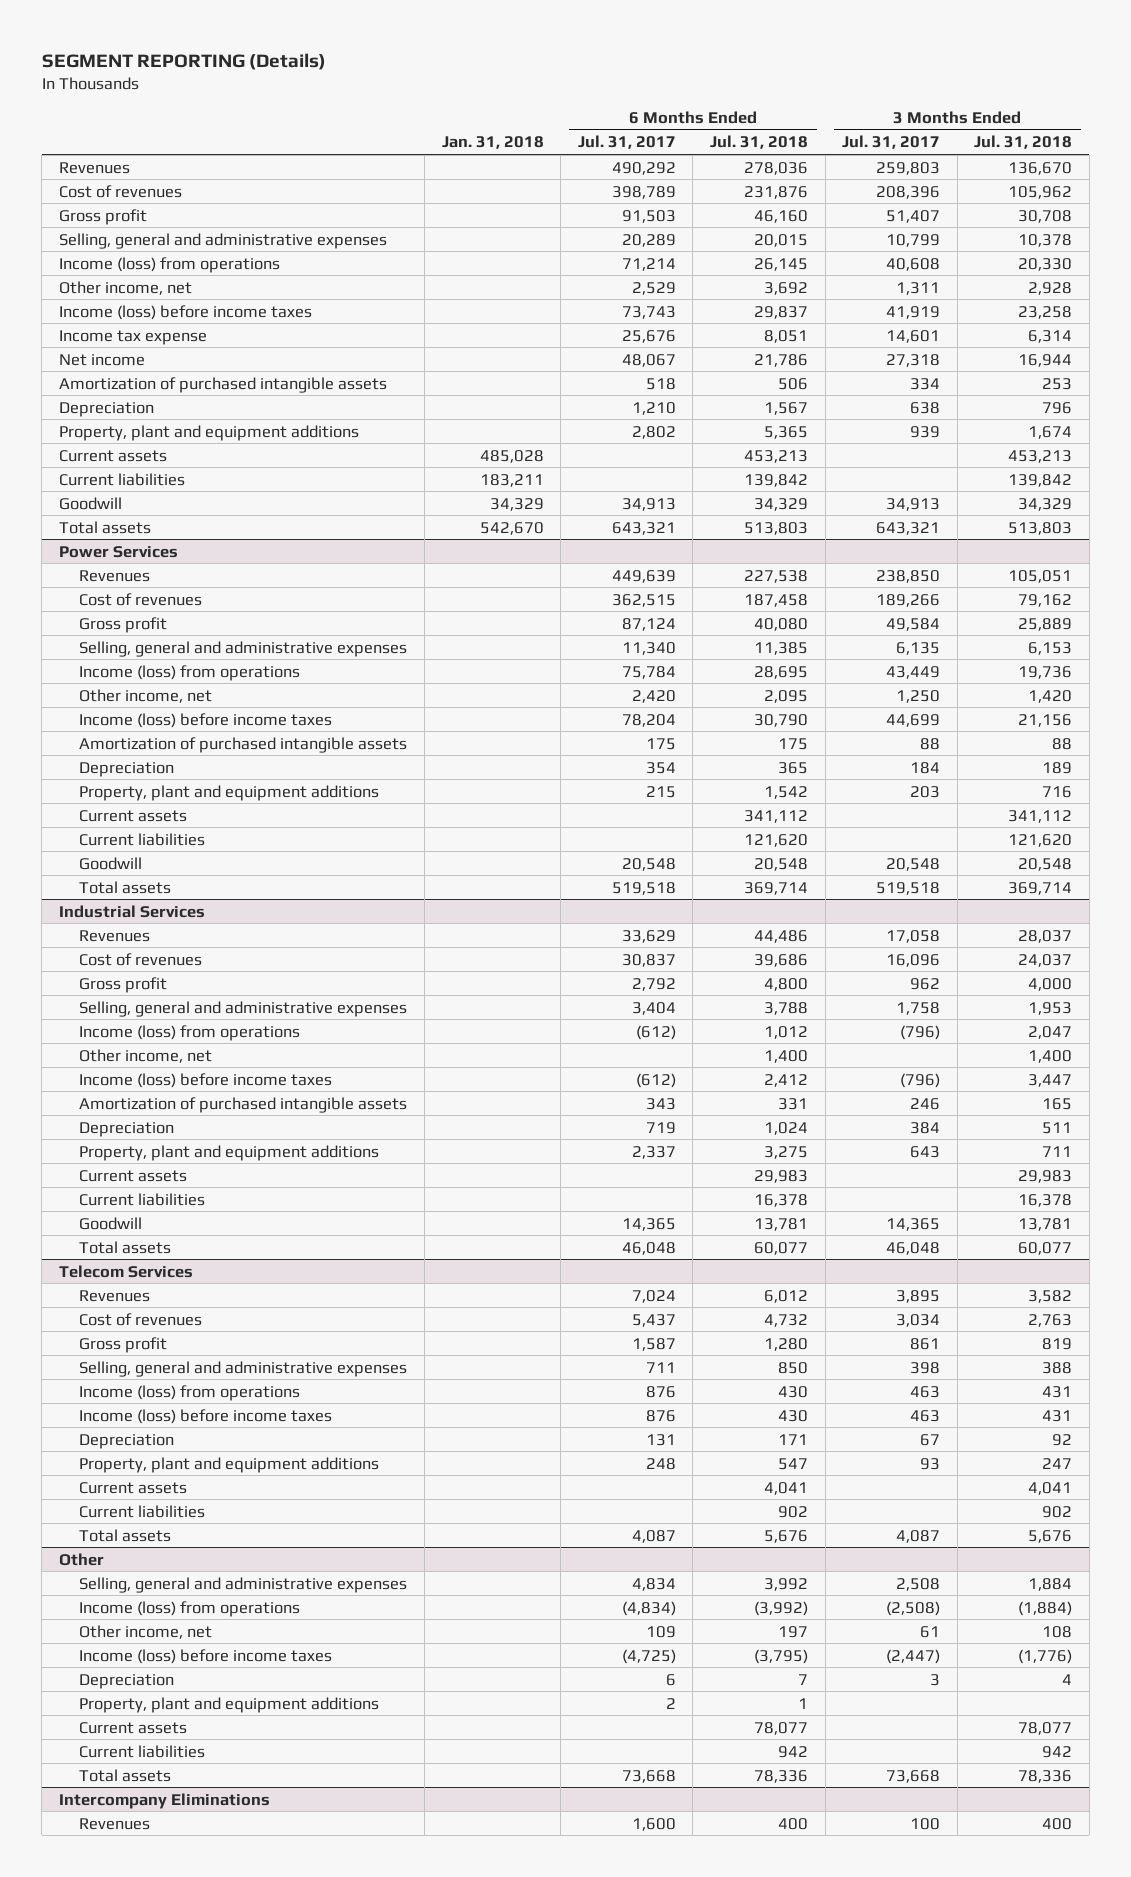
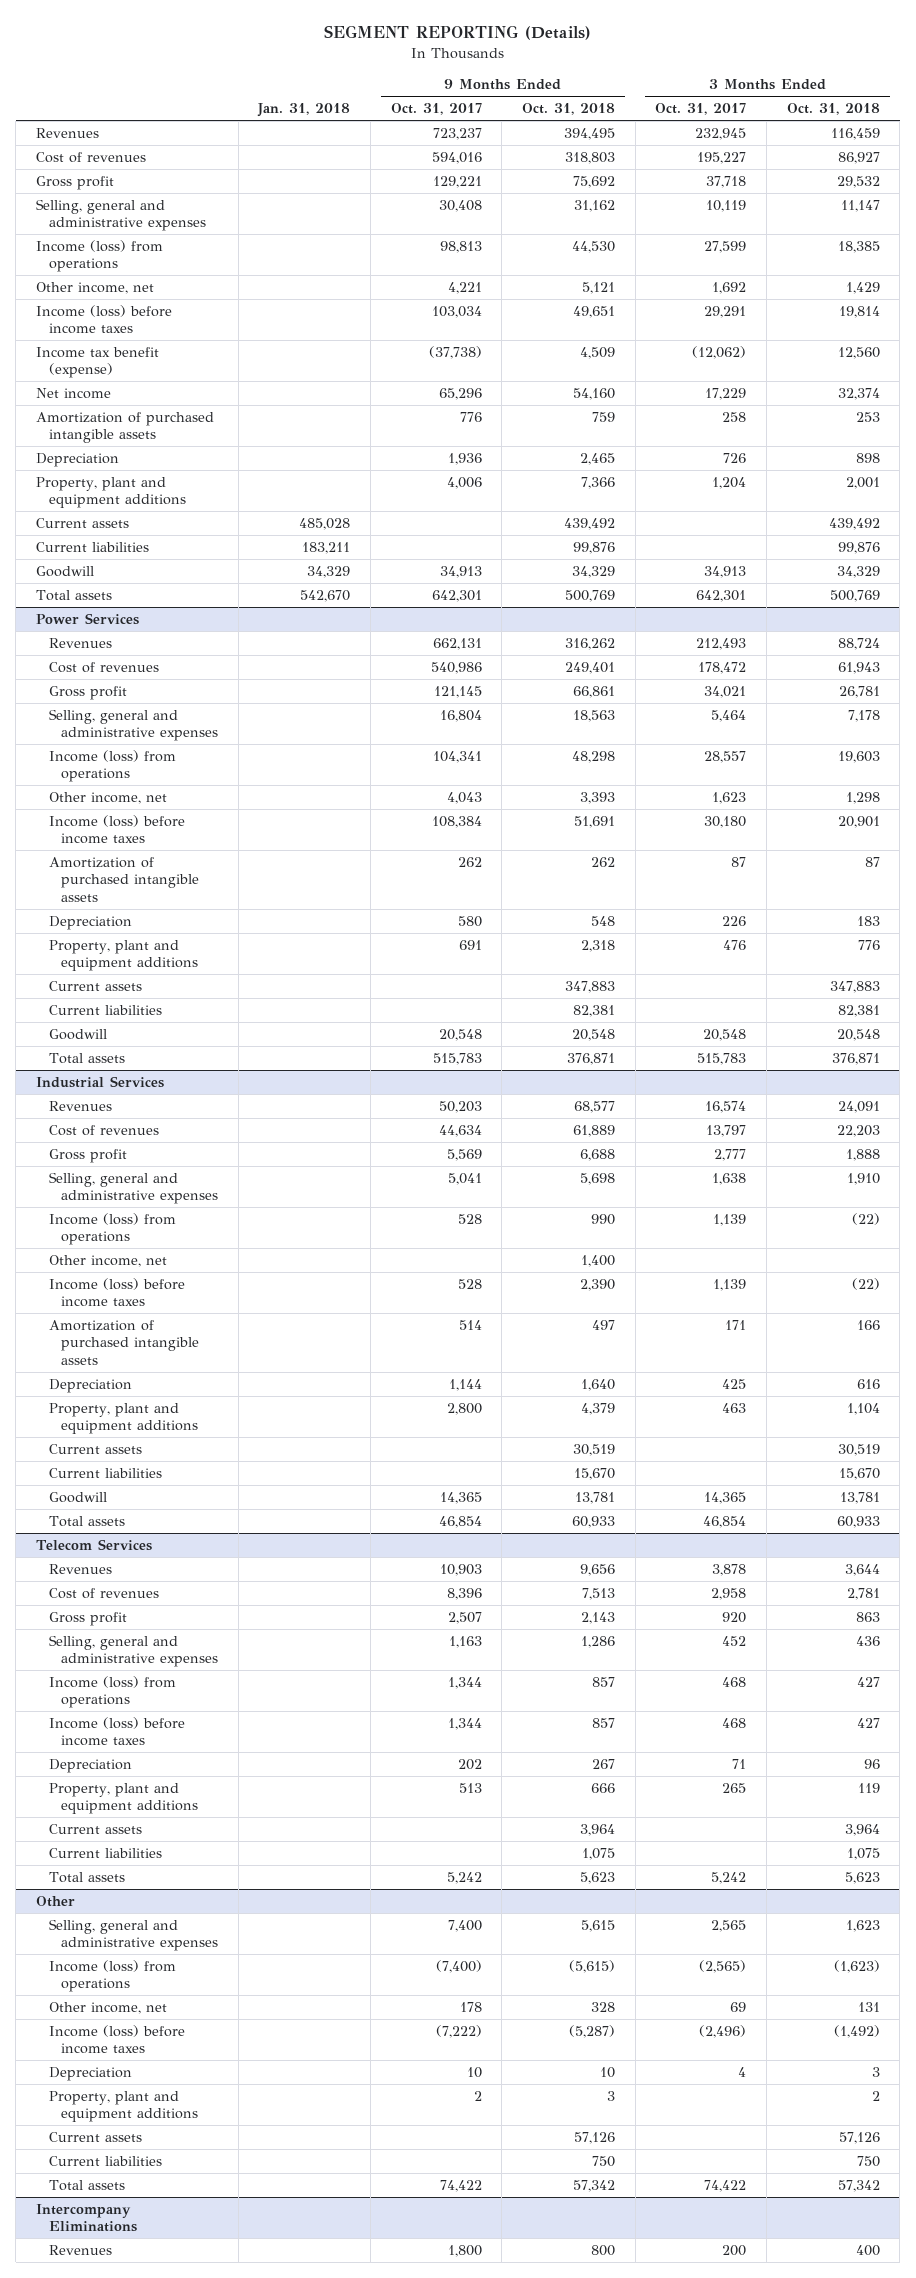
- | Jan. 31, 2018 | 6 Months Ended Jul. 31, 2017 | 6 Months Ended Jul. 31, 2018 | 3 Months Ended Jul. 31, 2017 | 3 Months Ended Jul. 31, 2018
+ | Jan. 31, 2018 | 9 Months Ended Oct. 31, 2017 | 9 Months Ended Oct. 31, 2018 | 3 Months Ended Oct. 31, 2017 | 3 Months Ended Oct. 31, 2018
- Income tax expense | | 25,676 | 8,051 | 14,601 | 6,314
+ Income tax benefit (expense) | | (37,738) | 4,509 | (12,062) | 12,560

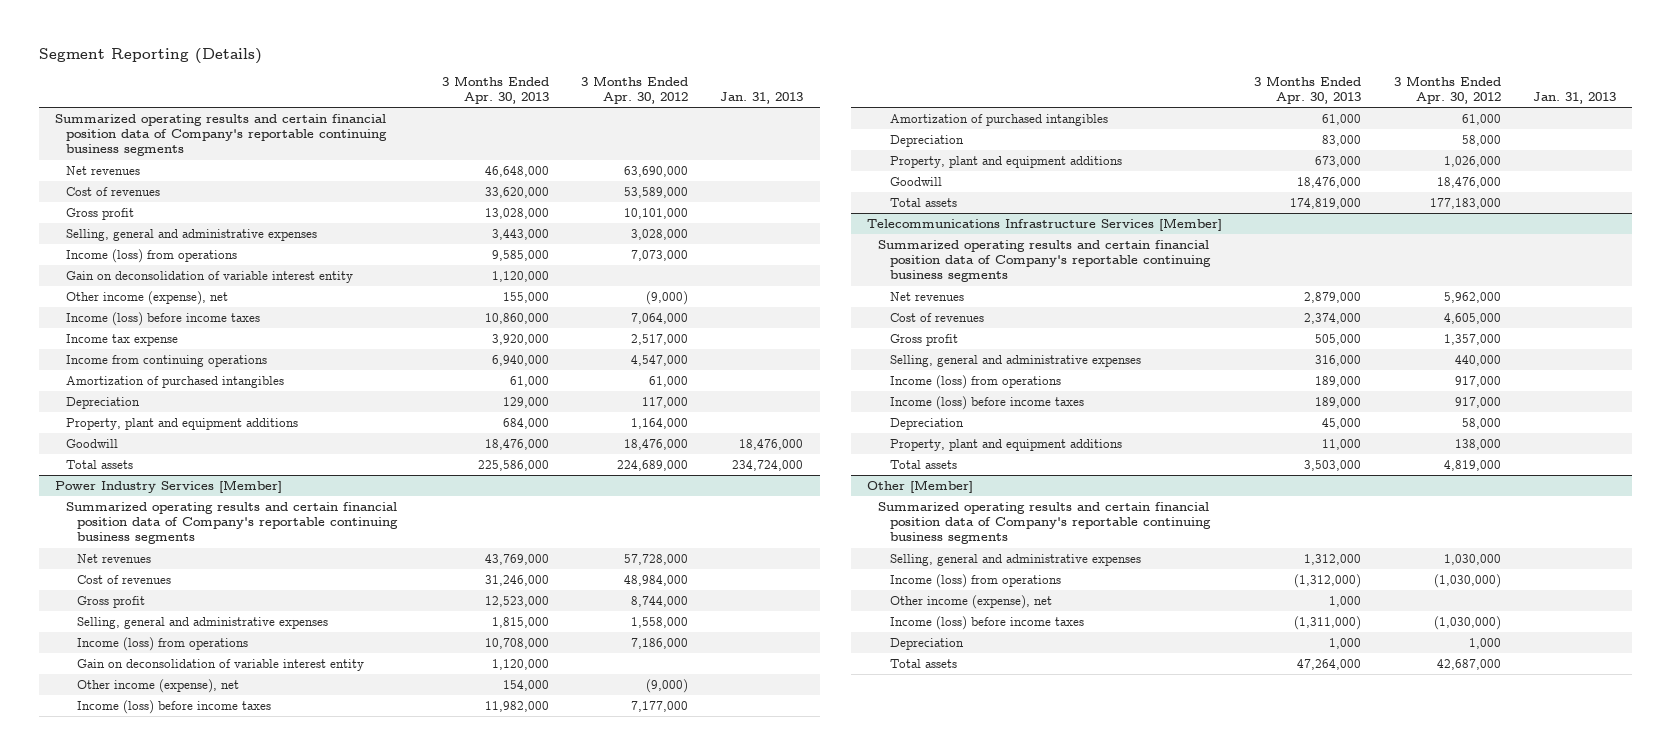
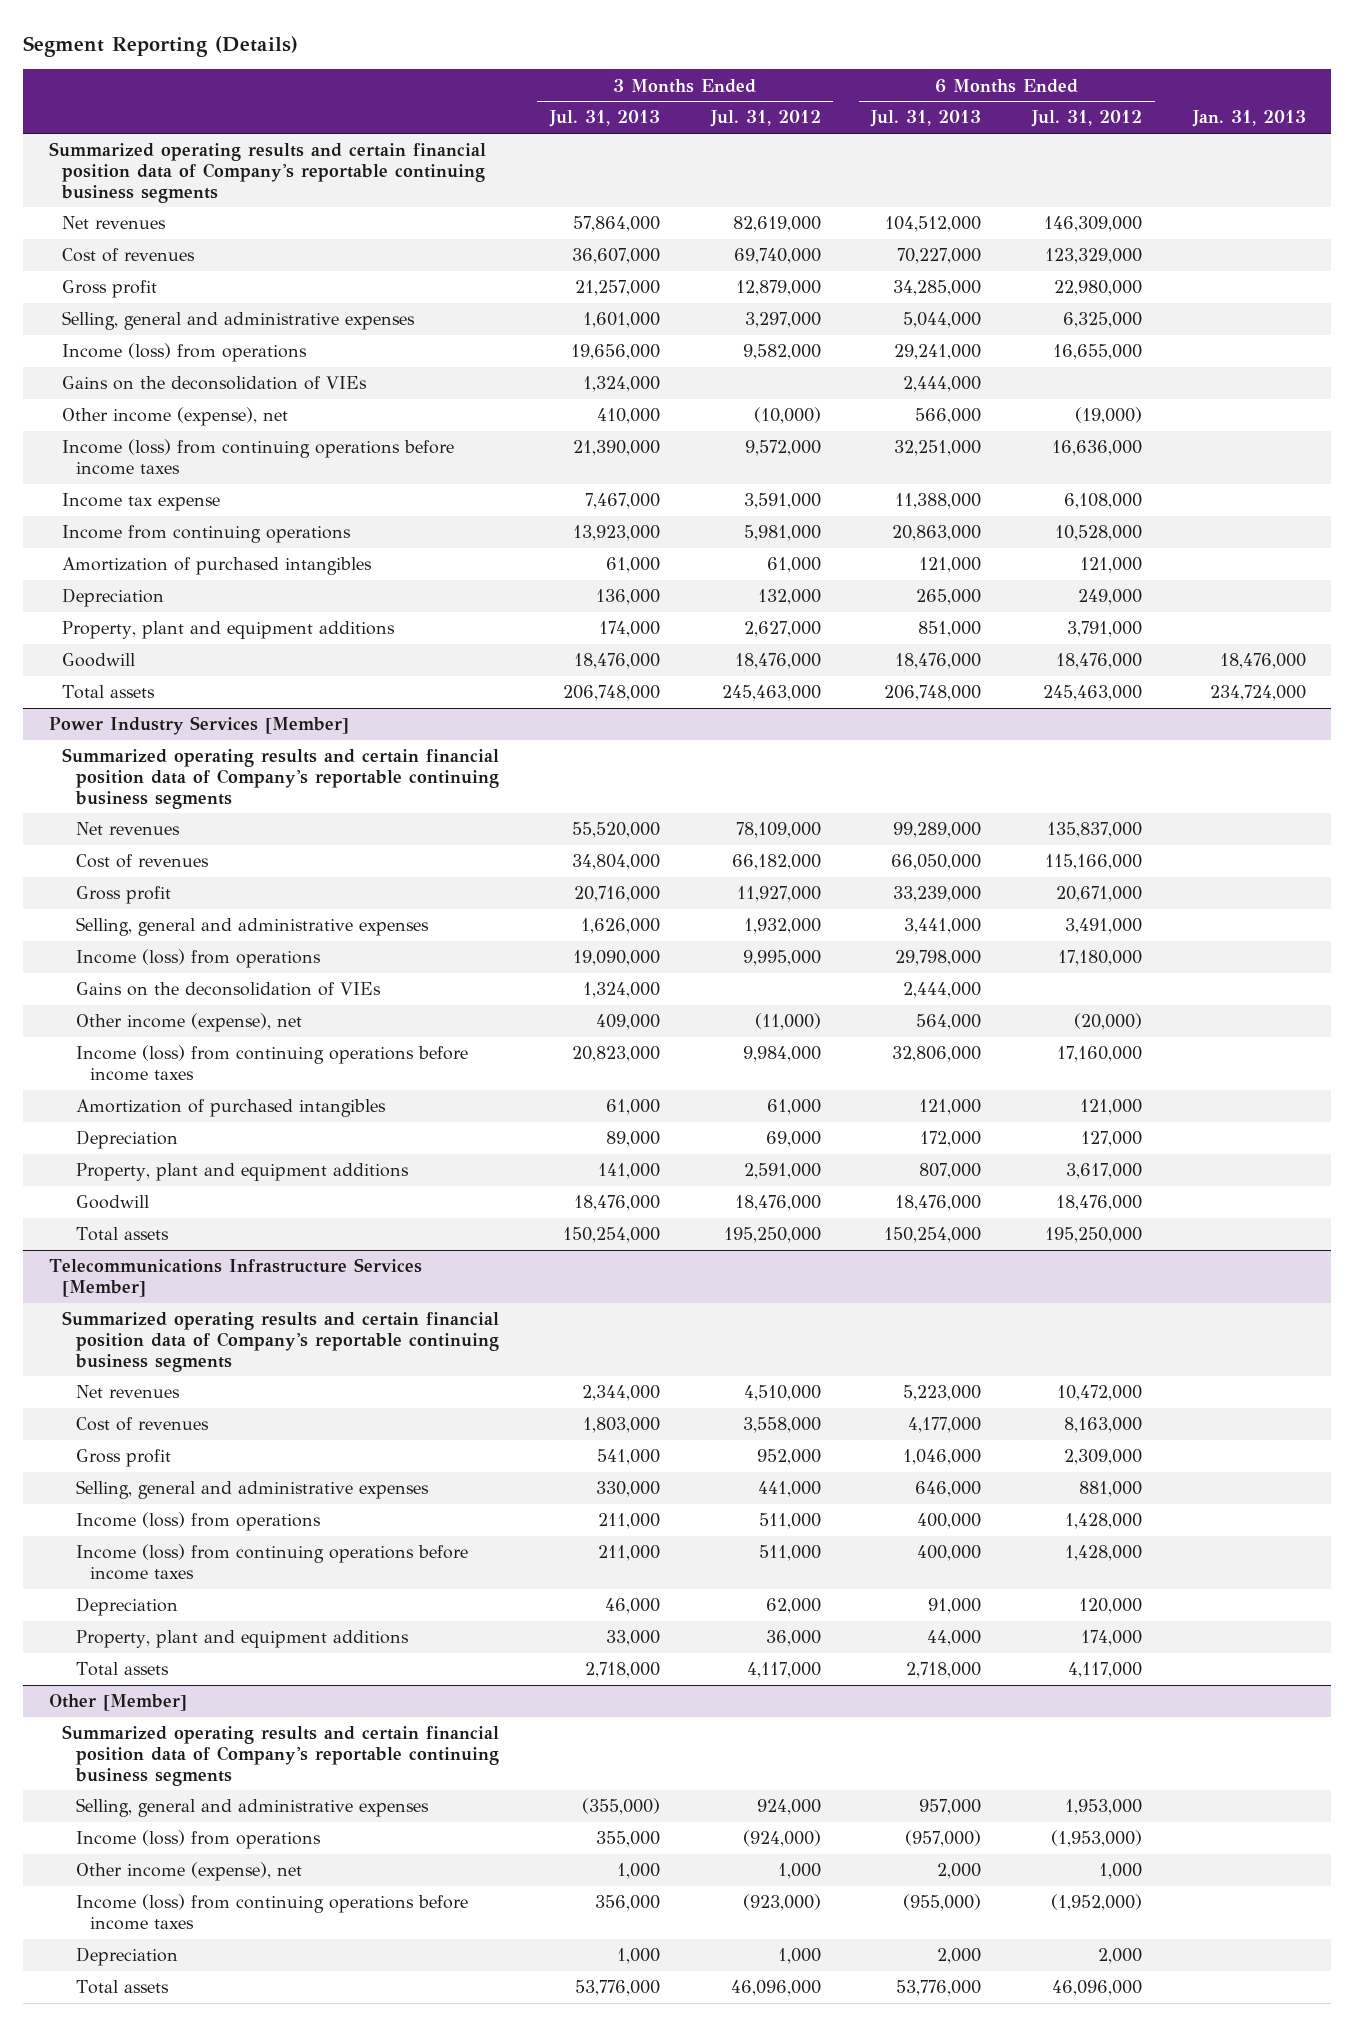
- | 3 Months Ended Apr. 30, 2013 | 3 Months Ended Apr. 30, 2012 | Jan. 31, 2013
+ | 3 Months Ended Jul. 31, 2013 | 3 Months Ended Jul. 31, 2012 | 6 Months Ended Jul. 31, 2013 | 6 Months Ended Jul. 31, 2012 | Jan. 31, 2013
- Gain on deconsolidation of variable interest entity | 1,120,000 | |
+ Gains on the deconsolidation of VIEs | 1,324,000 | | 2,444,000 | |
- Income (loss) before income taxes | 10,860,000 | 7,064,000 |
+ Income (loss) from continuing operations before income taxes | 21,390,000 | 9,572,000 | 32,251,000 | 16,636,000 |
@ Power Industry Services [Member]
- Gain on deconsolidation of variable interest entity | 1,120,000 | |
+ Gains on the deconsolidation of VIEs | 1,324,000 | | 2,444,000 | |
- Income (loss) before income taxes | 11,982,000 | 7,177,000 |
+ Income (loss) from continuing operations before income taxes | 20,823,000 | 9,984,000 | 32,806,000 | 17,160,000 |
@ Telecommunications Infrastructure Services [Member]
- Income (loss) before income taxes | 189,000 | 917,000 |
+ Income (loss) from continuing operations before income taxes | 211,000 | 511,000 | 400,000 | 1,428,000 |
@ Other [Member]
- Income (loss) before income taxes | (1,311,000) | (1,030,000) |
+ Income (loss) from continuing operations before income taxes | 356,000 | (923,000) | (955,000) | (1,952,000) |

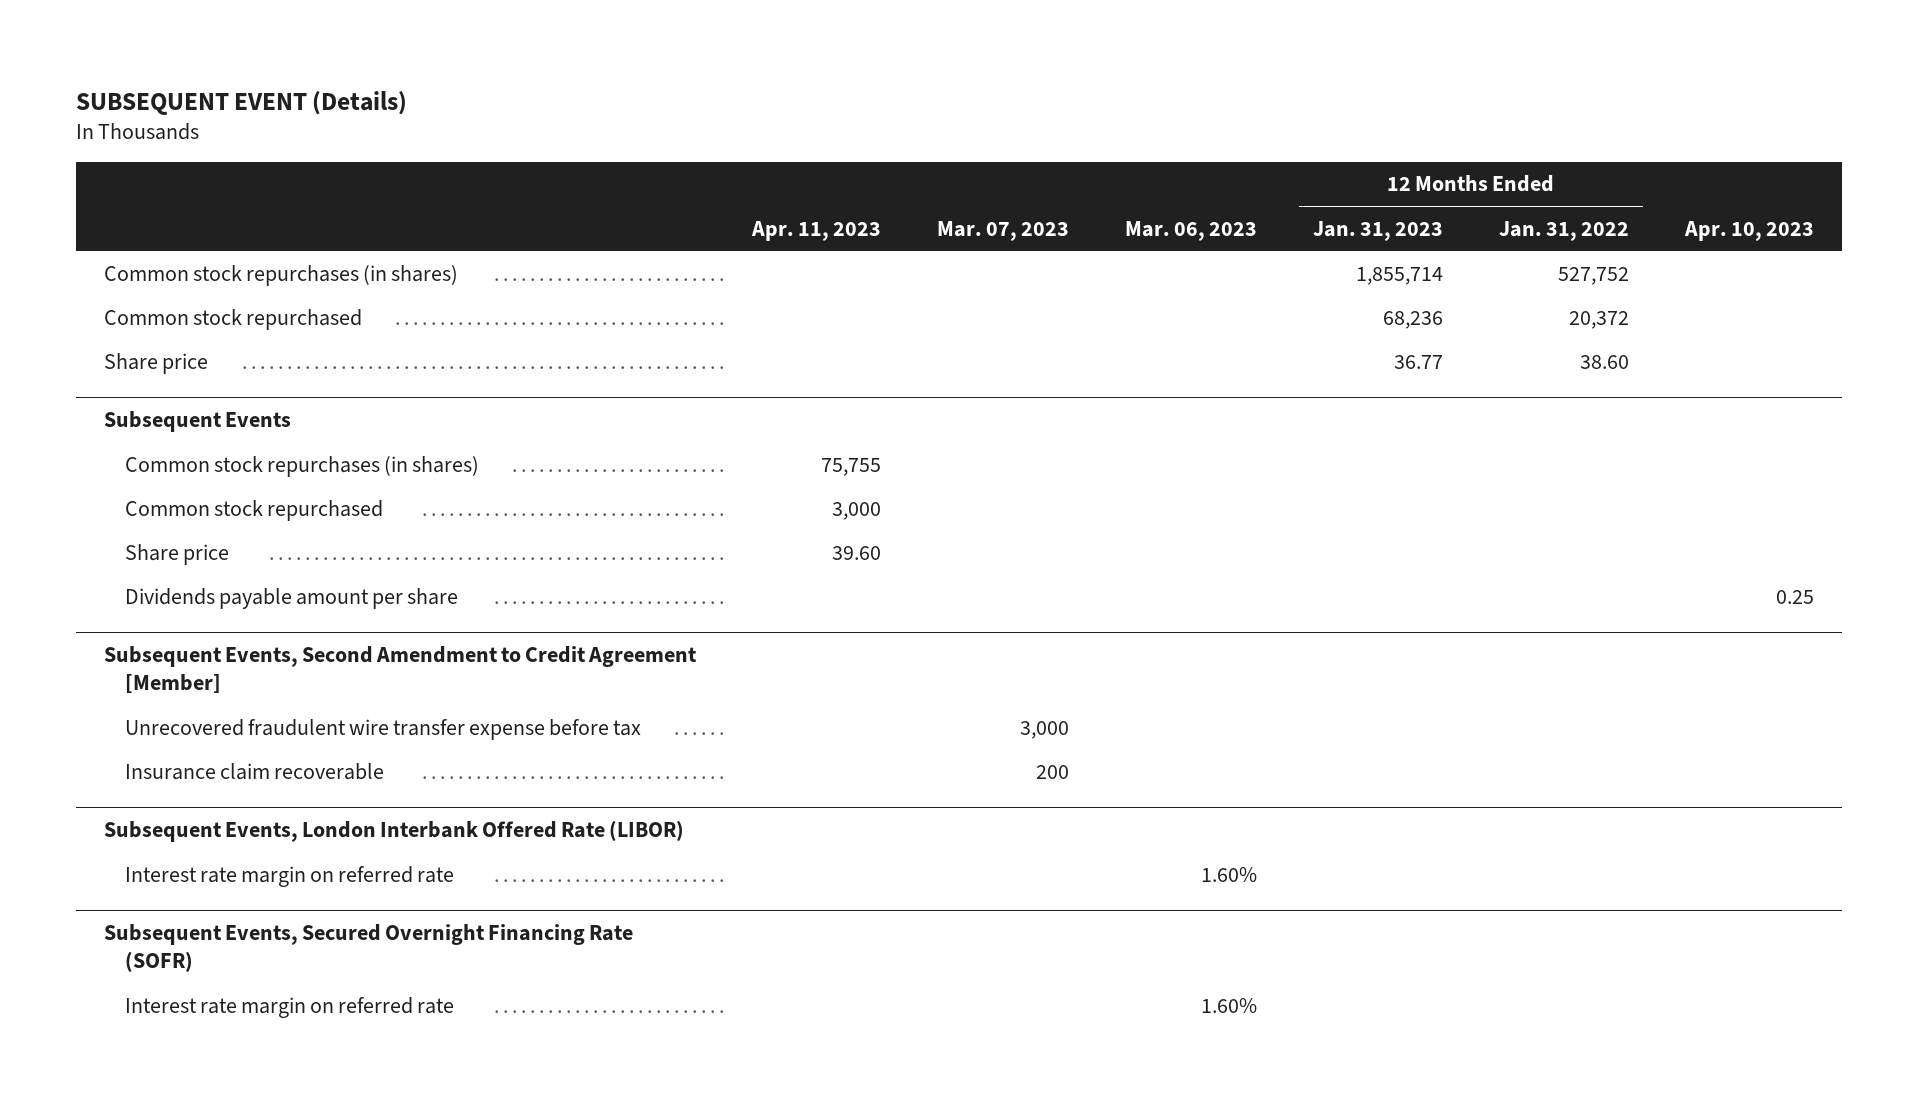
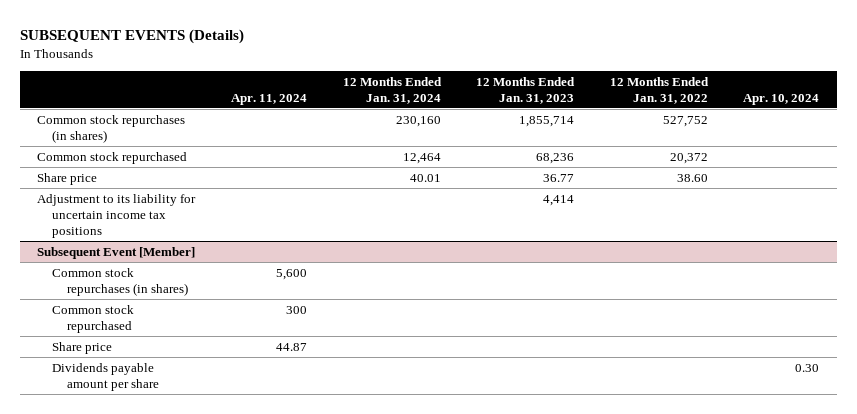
- SUBSEQUENT EVENT (Details)
+ SUBSEQUENT EVENTS (Details)
- | Apr. 11, 2023 | Mar. 07, 2023 | Mar. 06, 2023 | 12 Months Ended Jan. 31, 2023 | 12 Months Ended Jan. 31, 2022 | Apr. 10, 2023
+ | Apr. 11, 2024 | 12 Months Ended Jan. 31, 2024 | 12 Months Ended Jan. 31, 2023 | 12 Months Ended Jan. 31, 2022 | Apr. 10, 2024
- Subsequent Events
+ Adjustment to its liability for uncertain income tax positions | | | 4,414 | |
+ Subsequent Event [Member]
- Subsequent Events, Second Amendment to Credit Agreement [Member]
- Unrecovered fraudulent wire transfer expense before tax | | 3,000 | | | |
- Insurance claim recoverable | | 200 | | | |
- Subsequent Events, London Interbank Offered Rate (LIBOR)
- Interest rate margin on referred rate | | | 1.60% | | |
- Subsequent Events, Secured Overnight Financing Rate (SOFR)
- Interest rate margin on referred rate | | | 1.60% | | |

